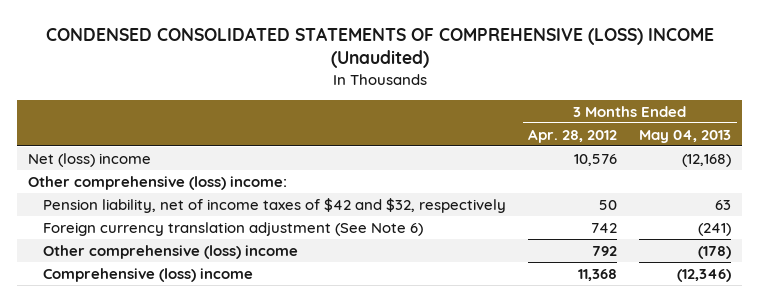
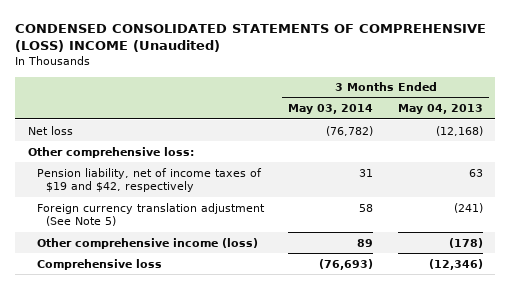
- | 3 Months Ended Apr. 28, 2012 | 3 Months Ended May 04, 2013
+ | 3 Months Ended May 03, 2014 | 3 Months Ended May 04, 2013
- Net (loss) income | 10,576 | (12,168)
- Other comprehensive (loss) income:
- Pension liability, net of income taxes of $42 and $32, respectively | 50 | 63
- Foreign currency translation adjustment (See Note 6) | 742 | (241)
- Other comprehensive (loss) income | 792 | (178)
- Comprehensive (loss) income | 11,368 | (12,346)
+ Net loss | (76,782) | (12,168)
+ Other comprehensive loss:
+ Pension liability, net of income taxes of $19 and $42, respectively | 31 | 63
+ Foreign currency translation adjustment (See Note 5) | 58 | (241)
+ Other comprehensive income (loss) | 89 | (178)
+ Comprehensive loss | (76,693) | (12,346)

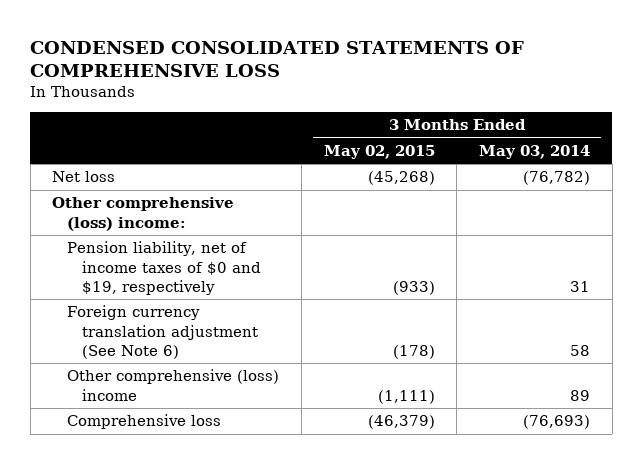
- CONDENSED CONSOLIDATED STATEMENTS OF COMPREHENSIVE (LOSS) INCOME (Unaudited)
+ CONDENSED CONSOLIDATED STATEMENTS OF COMPREHENSIVE LOSS
- | 3 Months Ended May 03, 2014 | 3 Months Ended May 04, 2013
+ | 3 Months Ended May 02, 2015 | 3 Months Ended May 03, 2014
- Other comprehensive loss:
- Pension liability, net of income taxes of $19 and $42, respectively | 31 | 63
- Foreign currency translation adjustment (See Note 5) | 58 | (241)
- Other comprehensive income (loss) | 89 | (178)
+ Other comprehensive (loss) income:
+ Pension liability, net of income taxes of $0 and $19, respectively | (933) | 31
+ Foreign currency translation adjustment (See Note 6) | (178) | 58
+ Other comprehensive (loss) income | (1,111) | 89

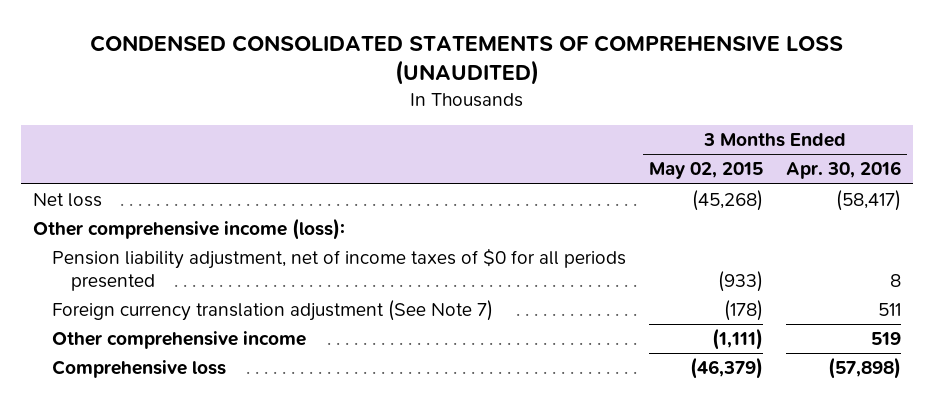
- CONDENSED CONSOLIDATED STATEMENTS OF COMPREHENSIVE LOSS
+ CONDENSED CONSOLIDATED STATEMENTS OF COMPREHENSIVE LOSS (UNAUDITED)
- | 3 Months Ended May 02, 2015 | 3 Months Ended May 03, 2014
+ | 3 Months Ended May 02, 2015 | 3 Months Ended Apr. 30, 2016
- Other comprehensive (loss) income:
- Pension liability, net of income taxes of $0 and $19, respectively | (933) | 31
- Foreign currency translation adjustment (See Note 6) | (178) | 58
- Other comprehensive (loss) income | (1,111) | 89
+ Other comprehensive income (loss):
+ Pension liability adjustment, net of income taxes of $0 for all periods presented | (933) | 8
+ Foreign currency translation adjustment (See Note 7) | (178) | 511
+ Other comprehensive income | (1,111) | 519

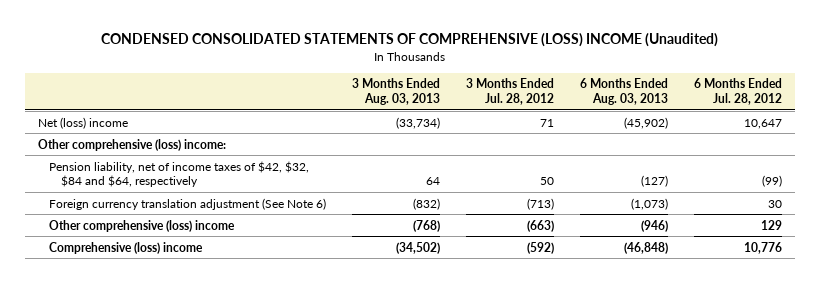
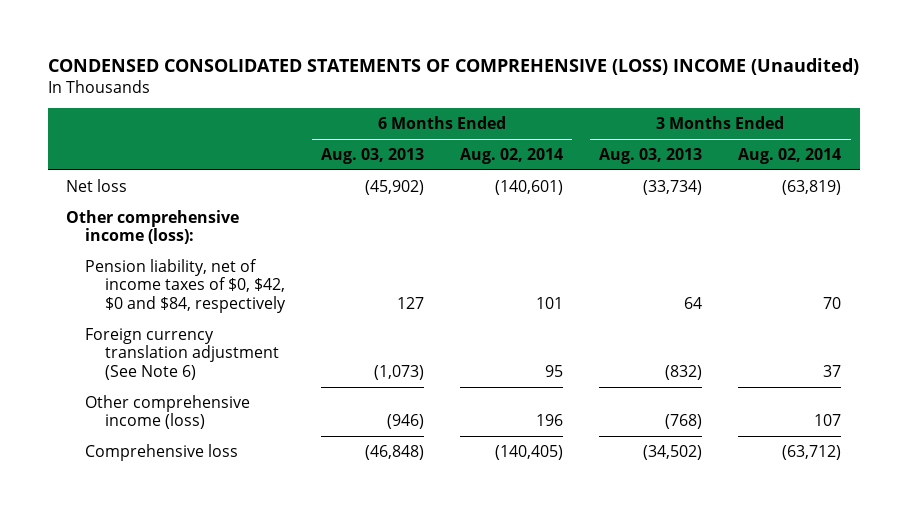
- | 3 Months Ended Aug. 03, 2013 | 3 Months Ended Jul. 28, 2012 | 6 Months Ended Aug. 03, 2013 | 6 Months Ended Jul. 28, 2012
+ | 6 Months Ended Aug. 03, 2013 | 6 Months Ended Aug. 02, 2014 | 3 Months Ended Aug. 03, 2013 | 3 Months Ended Aug. 02, 2014
- Net (loss) income | (33,734) | 71 | (45,902) | 10,647
- Other comprehensive (loss) income:
- Pension liability, net of income taxes of $42, $32, $84 and $64, respectively | 64 | 50 | (127) | (99)
+ Net loss | (45,902) | (140,601) | (33,734) | (63,819)
+ Other comprehensive income (loss):
+ Pension liability, net of income taxes of $0, $42, $0 and $84, respectively | 127 | 101 | 64 | 70
- Other comprehensive (loss) income | (768) | (663) | (946) | 129
- Comprehensive (loss) income | (34,502) | (592) | (46,848) | 10,776
+ Other comprehensive income (loss) | (946) | 196 | (768) | 107
+ Comprehensive loss | (46,848) | (140,405) | (34,502) | (63,712)

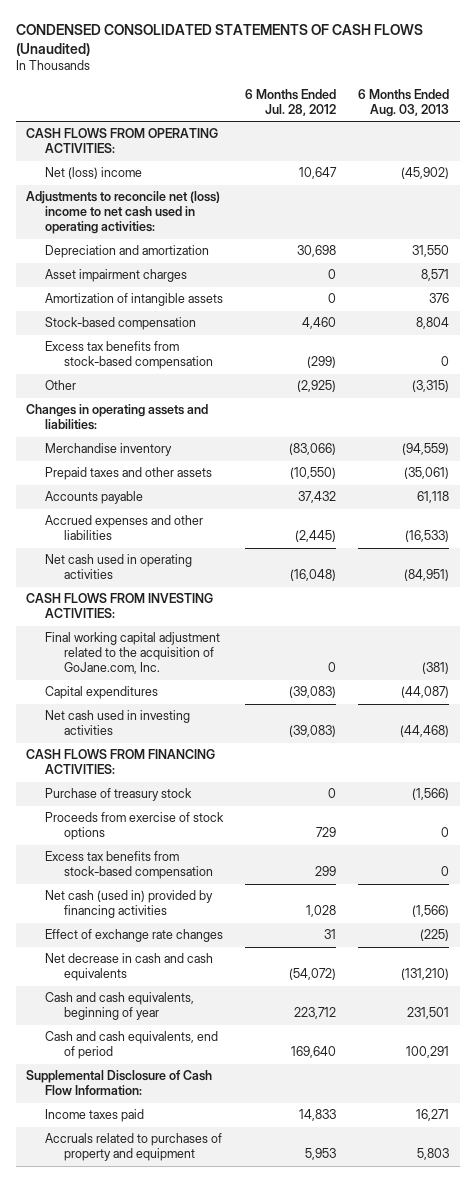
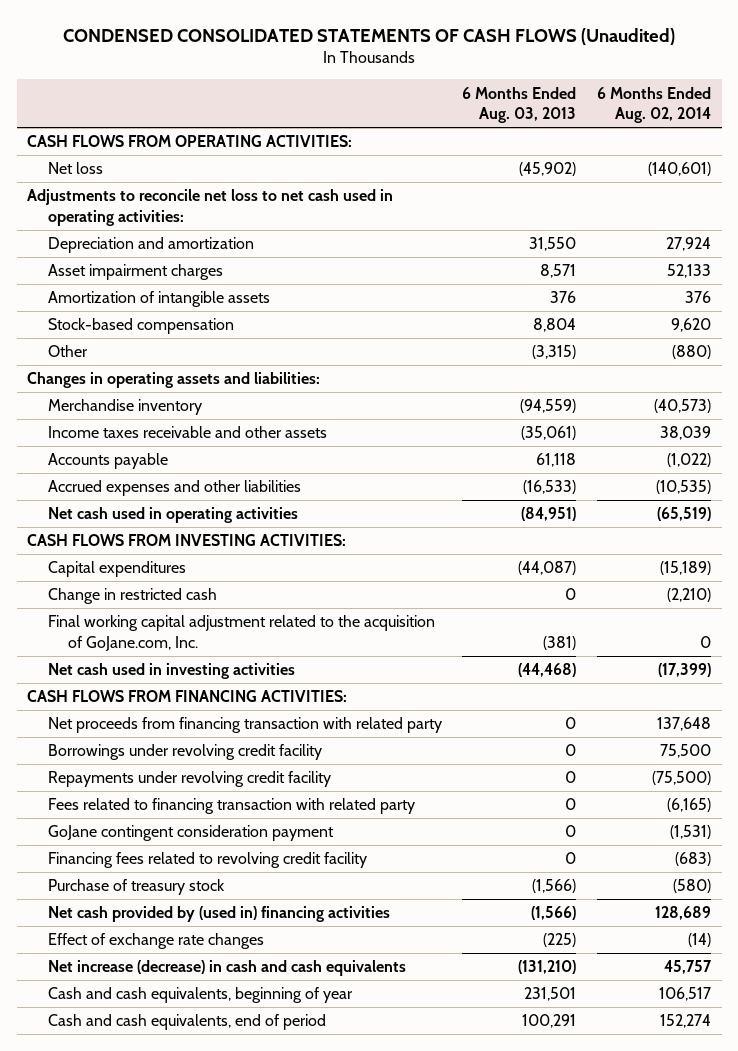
- | 6 Months Ended Jul. 28, 2012 | 6 Months Ended Aug. 03, 2013
+ | 6 Months Ended Aug. 03, 2013 | 6 Months Ended Aug. 02, 2014
- Net (loss) income | 10,647 | (45,902)
- Adjustments to reconcile net (loss) income to net cash used in operating activities:
+ Net loss | (45,902) | (140,601)
+ Adjustments to reconcile net loss to net cash used in operating activities:
- Excess tax benefits from stock-based compensation | (299) | 0
- Prepaid taxes and other assets | (10,550) | (35,061)
+ Income taxes receivable and other assets | (35,061) | 38,039
+ Change in restricted cash | 0 | (2,210)
moved down: Final working capital adjustment related to the acquisition of GoJane.com, Inc. | (381) | 0
+ Net proceeds from financing transaction with related party | 0 | 137,648
+ Borrowings under revolving credit facility | 0 | 75,500
+ Repayments under revolving credit facility | 0 | (75,500)
+ Fees related to financing transaction with related party | 0 | (6,165)
+ GoJane contingent consideration payment | 0 | (1,531)
+ Financing fees related to revolving credit facility | 0 | (683)
- Proceeds from exercise of stock options | 729 | 0
- Excess tax benefits from stock-based compensation | 299 | 0
- Net cash (used in) provided by financing activities | 1,028 | (1,566)
+ Net cash provided by (used in) financing activities | (1,566) | 128,689
- Net decrease in cash and cash equivalents | (54,072) | (131,210)
+ Net increase (decrease) in cash and cash equivalents | (131,210) | 45,757
- Supplemental Disclosure of Cash Flow Information:
- Income taxes paid | 14,833 | 16,271
- Accruals related to purchases of property and equipment | 5,953 | 5,803

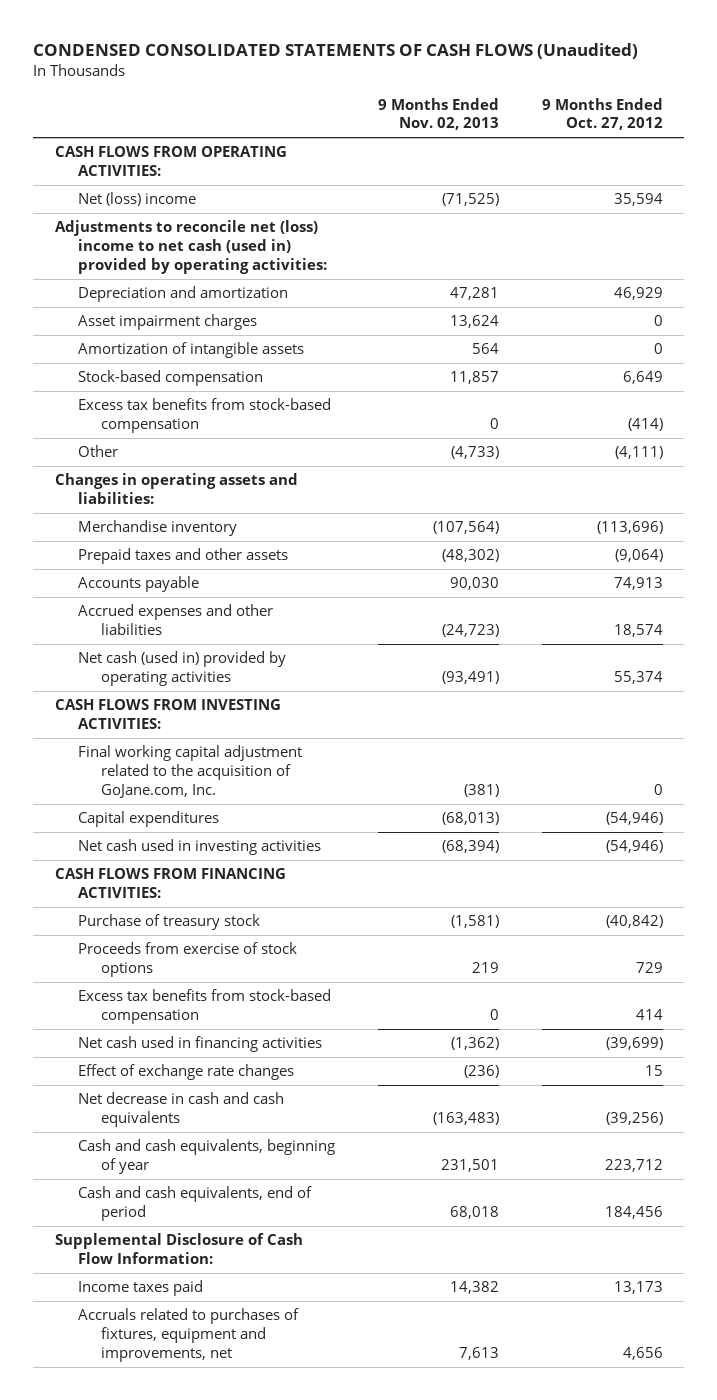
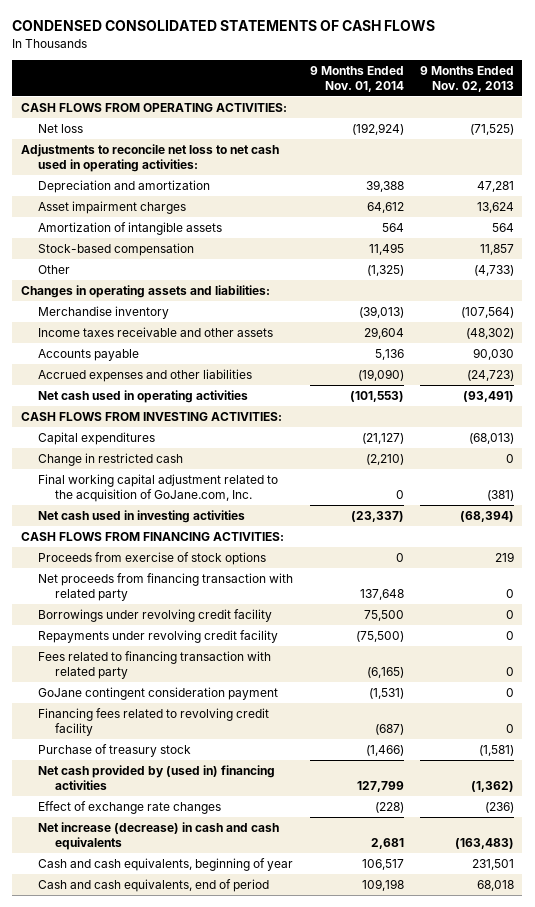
- CONDENSED CONSOLIDATED STATEMENTS OF CASH FLOWS (Unaudited)
+ CONDENSED CONSOLIDATED STATEMENTS OF CASH FLOWS
- | 9 Months Ended Nov. 02, 2013 | 9 Months Ended Oct. 27, 2012
+ | 9 Months Ended Nov. 01, 2014 | 9 Months Ended Nov. 02, 2013
- Net (loss) income | (71,525) | 35,594
- Adjustments to reconcile net (loss) income to net cash (used in) provided by operating activities:
+ Net loss | (192,924) | (71,525)
+ Adjustments to reconcile net loss to net cash used in operating activities:
- Excess tax benefits from stock-based compensation | 0 | (414)
- Prepaid taxes and other assets | (48,302) | (9,064)
+ Income taxes receivable and other assets | 29,604 | (48,302)
- Net cash (used in) provided by operating activities | (93,491) | 55,374
+ Net cash used in operating activities | (101,553) | (93,491)
+ Change in restricted cash | (2,210) | 0
moved down: Final working capital adjustment related to the acquisition of GoJane.com, Inc. | 0 | (381)
- Excess tax benefits from stock-based compensation | 0 | 414
- Net cash used in financing activities | (1,362) | (39,699)
+ Net proceeds from financing transaction with related party | 137,648 | 0
+ Borrowings under revolving credit facility | 75,500 | 0
+ Repayments under revolving credit facility | (75,500) | 0
+ Fees related to financing transaction with related party | (6,165) | 0
+ GoJane contingent consideration payment | (1,531) | 0
+ Financing fees related to revolving credit facility | (687) | 0
moved down: Purchase of treasury stock | (1,466) | (1,581)
+ Net cash provided by (used in) financing activities | 127,799 | (1,362)
- Net decrease in cash and cash equivalents | (163,483) | (39,256)
+ Net increase (decrease) in cash and cash equivalents | 2,681 | (163,483)
- Supplemental Disclosure of Cash Flow Information:
- Income taxes paid | 14,382 | 13,173
- Accruals related to purchases of fixtures, equipment and improvements, net | 7,613 | 4,656

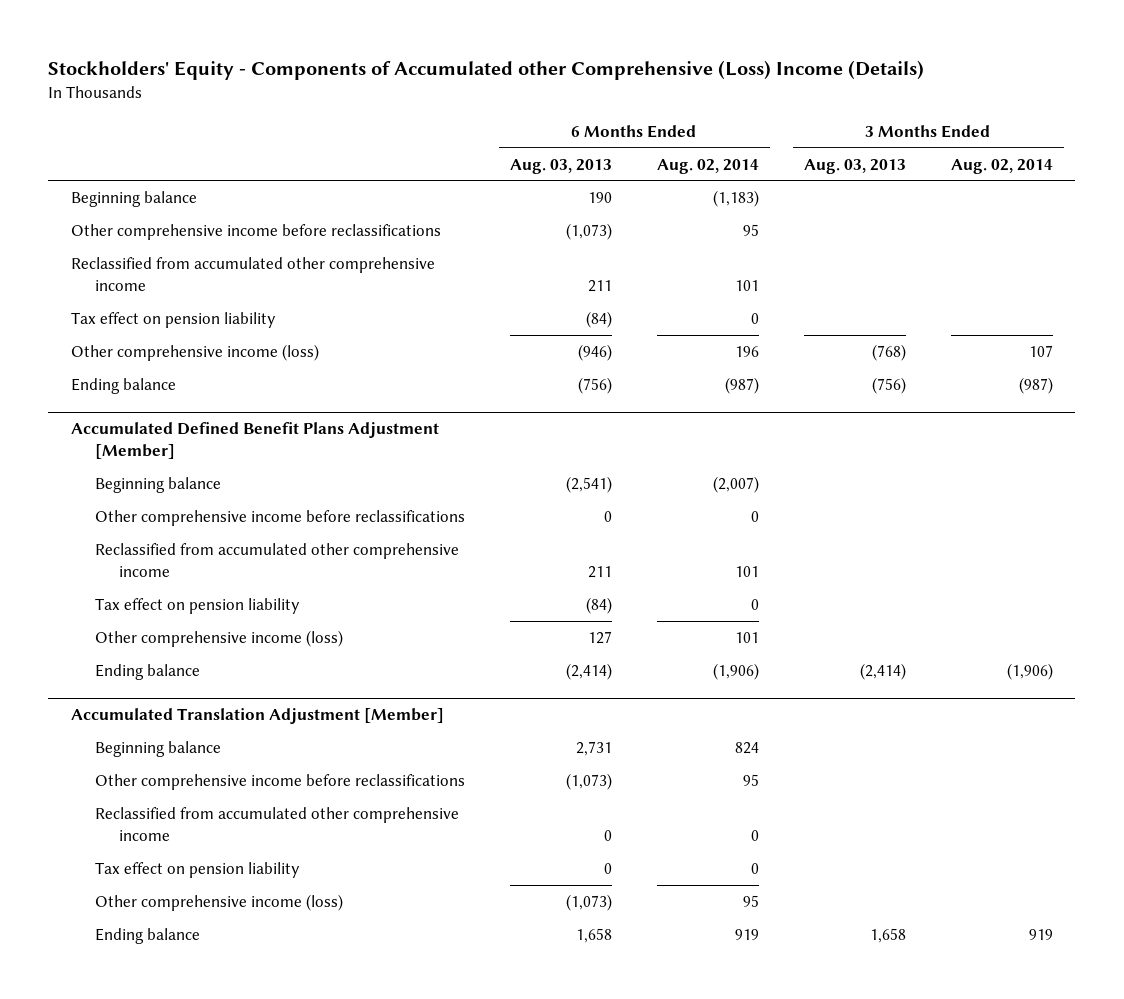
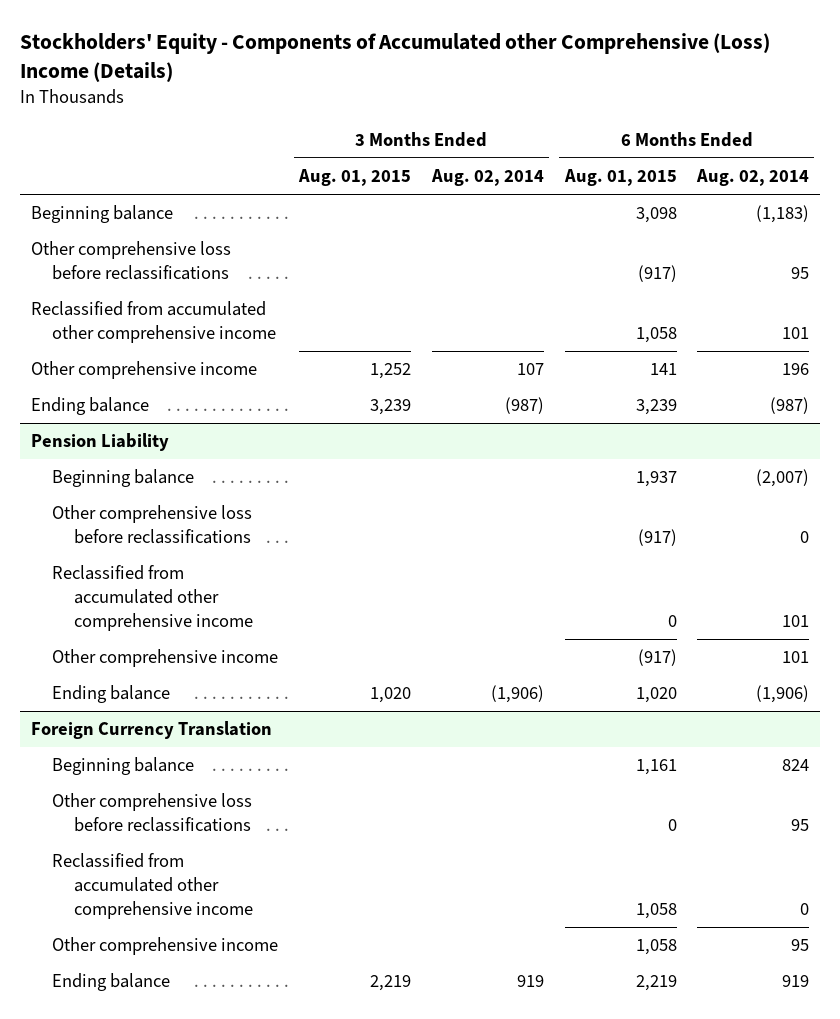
- | 6 Months Ended Aug. 03, 2013 | 6 Months Ended Aug. 02, 2014 | 3 Months Ended Aug. 03, 2013 | 3 Months Ended Aug. 02, 2014
+ | 3 Months Ended Aug. 01, 2015 | 3 Months Ended Aug. 02, 2014 | 6 Months Ended Aug. 01, 2015 | 6 Months Ended Aug. 02, 2014
- Other comprehensive income before reclassifications | (1,073) | 95 | |
+ Other comprehensive loss before reclassifications | | | (917) | 95
- Tax effect on pension liability | (84) | 0 | |
- Other comprehensive income (loss) | (946) | 196 | (768) | 107
+ Other comprehensive income | 1,252 | 107 | 141 | 196
- Accumulated Defined Benefit Plans Adjustment [Member]
+ Pension Liability
- Other comprehensive income before reclassifications | 0 | 0 | |
+ Other comprehensive loss before reclassifications | | | (917) | 0
- Tax effect on pension liability | (84) | 0 | |
- Other comprehensive income (loss) | 127 | 101 | |
+ Other comprehensive income | | | (917) | 101
- Accumulated Translation Adjustment [Member]
+ Foreign Currency Translation
- Other comprehensive income before reclassifications | (1,073) | 95 | |
+ Other comprehensive loss before reclassifications | | | 0 | 95
- Tax effect on pension liability | 0 | 0 | |
- Other comprehensive income (loss) | (1,073) | 95 | |
+ Other comprehensive income | | | 1,058 | 95

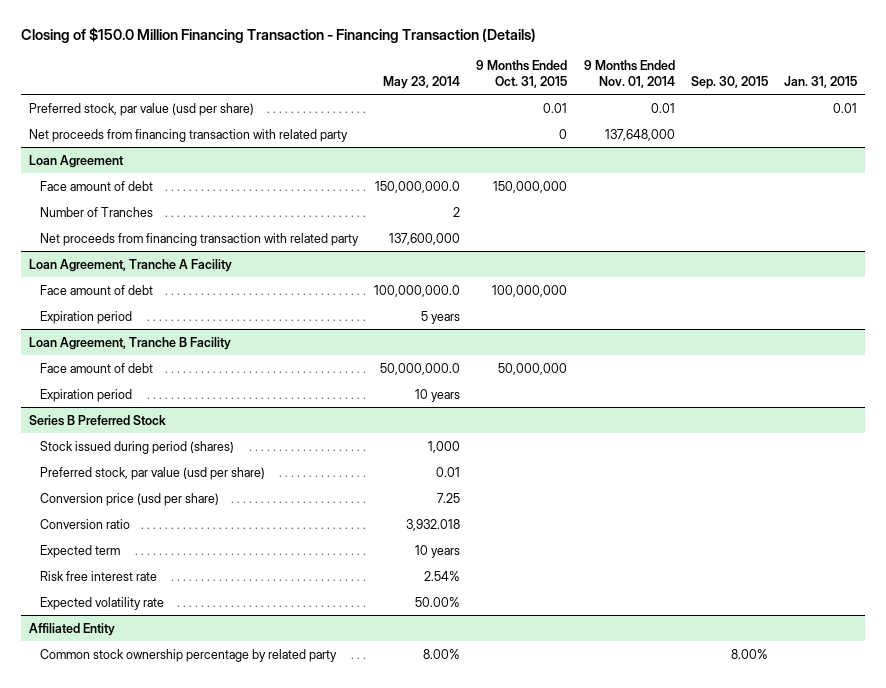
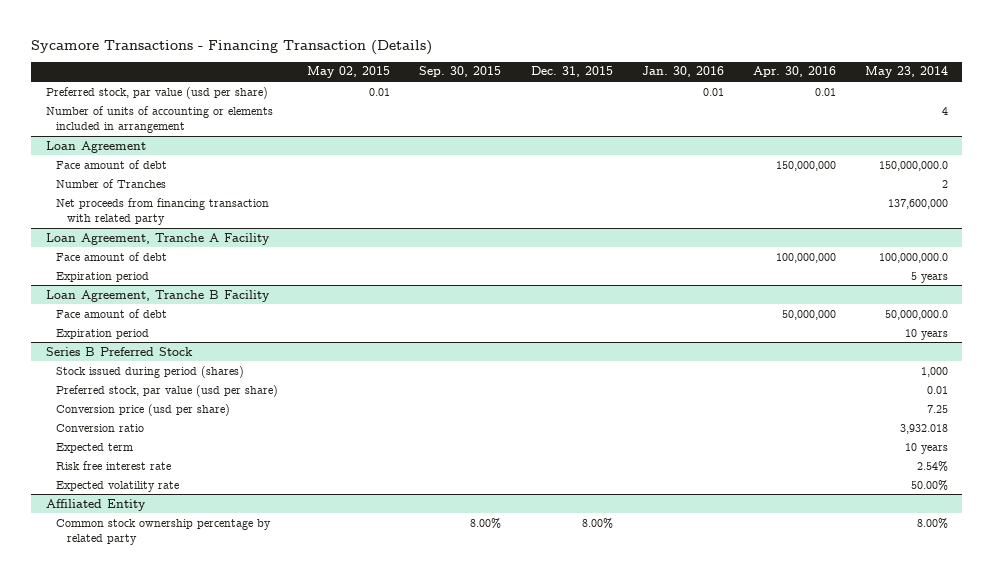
- Closing of $150.0 Million Financing Transaction - Financing Transaction (Details)
+ Sycamore Transactions - Financing Transaction (Details)
- | May 23, 2014 | 9 Months Ended Oct. 31, 2015 | 9 Months Ended Nov. 01, 2014 | Sep. 30, 2015 | Jan. 31, 2015
+ | May 02, 2015 | Sep. 30, 2015 | Dec. 31, 2015 | Jan. 30, 2016 | Apr. 30, 2016 | May 23, 2014
- Net proceeds from financing transaction with related party | | 0 | 137,648,000 | |
+ Number of units of accounting or elements included in arrangement | | | | | | 4

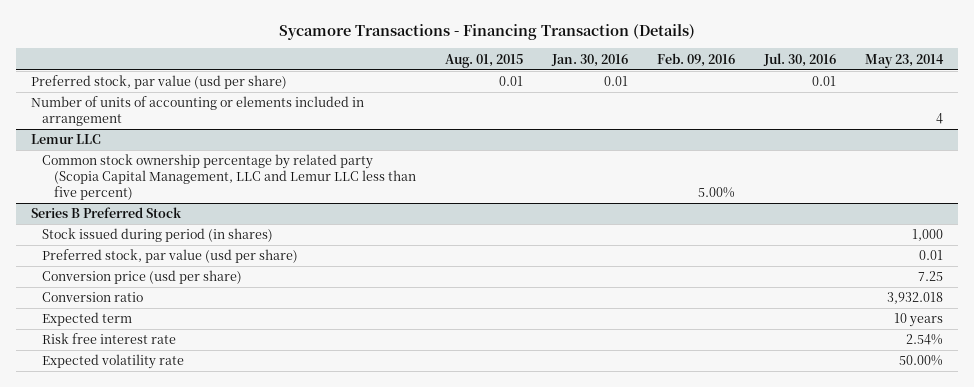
- | May 02, 2015 | Sep. 30, 2015 | Dec. 31, 2015 | Jan. 30, 2016 | Apr. 30, 2016 | May 23, 2014
+ | Aug. 01, 2015 | Jan. 30, 2016 | Feb. 09, 2016 | Jul. 30, 2016 | May 23, 2014
- Loan Agreement
- Face amount of debt | | | | | 150,000,000 | 150,000,000.0
- Number of Tranches | | | | | | 2
- Net proceeds from financing transaction with related party | | | | | | 137,600,000
- Loan Agreement, Tranche A Facility
- Face amount of debt | | | | | 100,000,000 | 100,000,000.0
- Expiration period | | | | | | 5 years
- Loan Agreement, Tranche B Facility
- Face amount of debt | | | | | 50,000,000 | 50,000,000.0
- Expiration period | | | | | | 10 years
+ Lemur LLC
+ Common stock ownership percentage by related party (Scopia Capital Management, LLC and Lemur LLC less than five percent) | | | 5.00% | |
@ Series B Preferred Stock
- Stock issued during period (shares) | | | | | | 1,000
+ Stock issued during period (in shares) | | | | | 1,000
- Affiliated Entity
- Common stock ownership percentage by related party | | 8.00% | 8.00% | | | 8.00%

